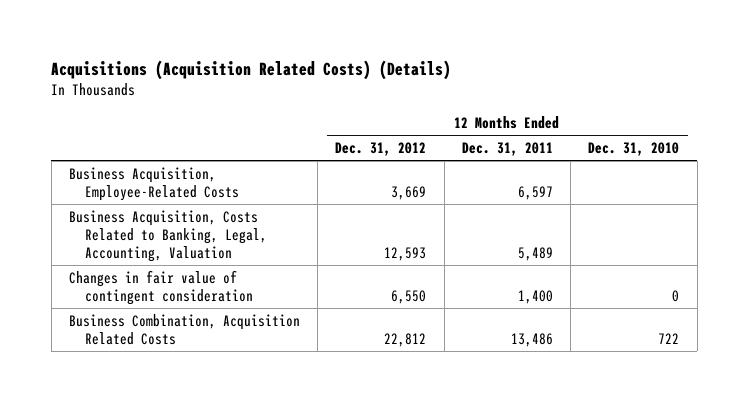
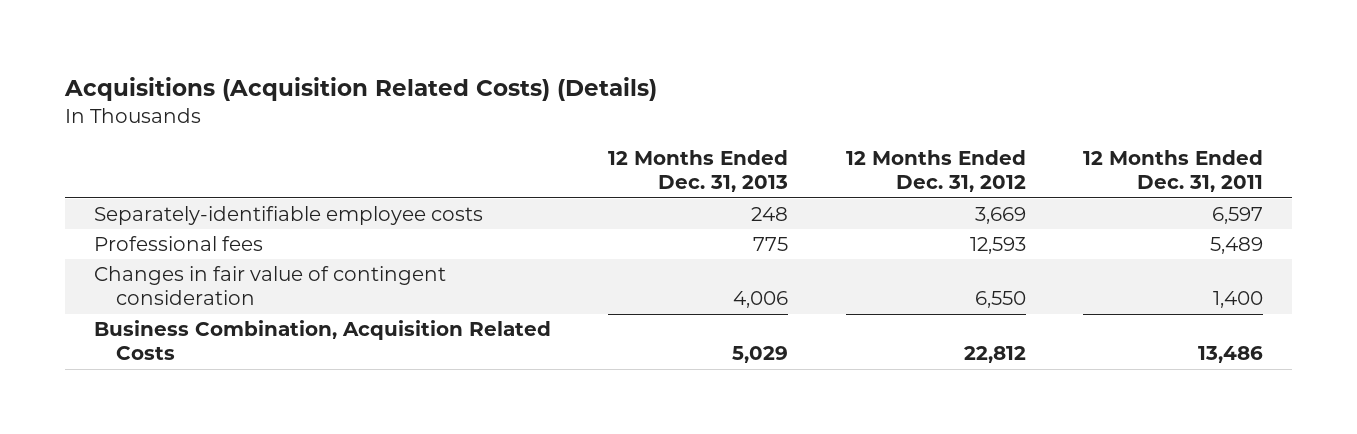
- | 12 Months Ended Dec. 31, 2012 | 12 Months Ended Dec. 31, 2011 | 12 Months Ended Dec. 31, 2010
+ | 12 Months Ended Dec. 31, 2013 | 12 Months Ended Dec. 31, 2012 | 12 Months Ended Dec. 31, 2011
- Business Acquisition, Employee-Related Costs | 3,669 | 6,597 |
- Business Acquisition, Costs Related to Banking, Legal, Accounting, Valuation | 12,593 | 5,489 |
+ Separately-identifiable employee costs | 248 | 3,669 | 6,597
+ Professional fees | 775 | 12,593 | 5,489

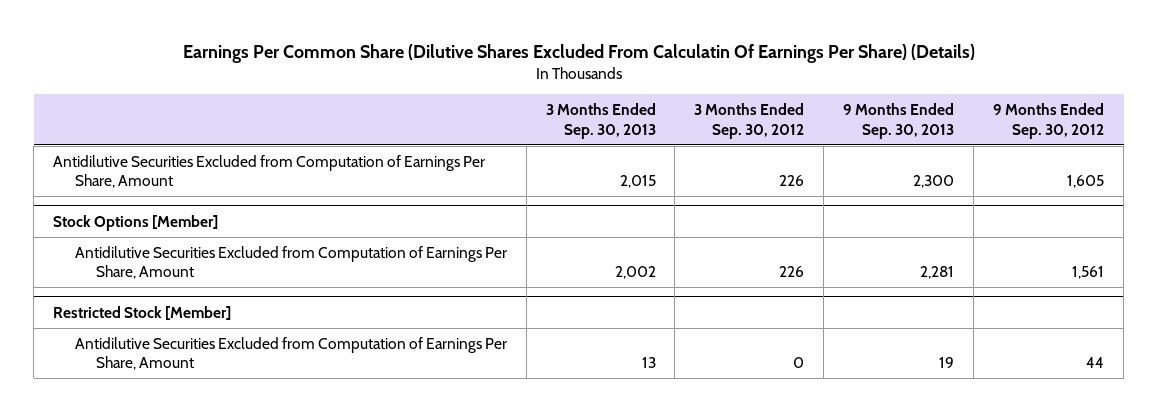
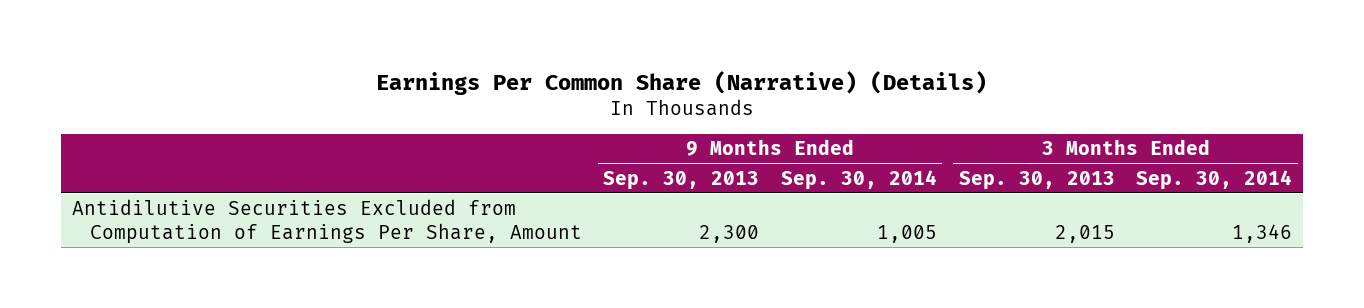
- Earnings Per Common Share (Dilutive Shares Excluded From Calculatin Of Earnings Per Share) (Details)
+ Earnings Per Common Share (Narrative) (Details)
- | 3 Months Ended Sep. 30, 2013 | 3 Months Ended Sep. 30, 2012 | 9 Months Ended Sep. 30, 2013 | 9 Months Ended Sep. 30, 2012
+ | 9 Months Ended Sep. 30, 2013 | 9 Months Ended Sep. 30, 2014 | 3 Months Ended Sep. 30, 2013 | 3 Months Ended Sep. 30, 2014
- Stock Options [Member]
- Antidilutive Securities Excluded from Computation of Earnings Per Share, Amount | 2,002 | 226 | 2,281 | 1,561
- Restricted Stock [Member]
- Antidilutive Securities Excluded from Computation of Earnings Per Share, Amount | 13 | 0 | 19 | 44

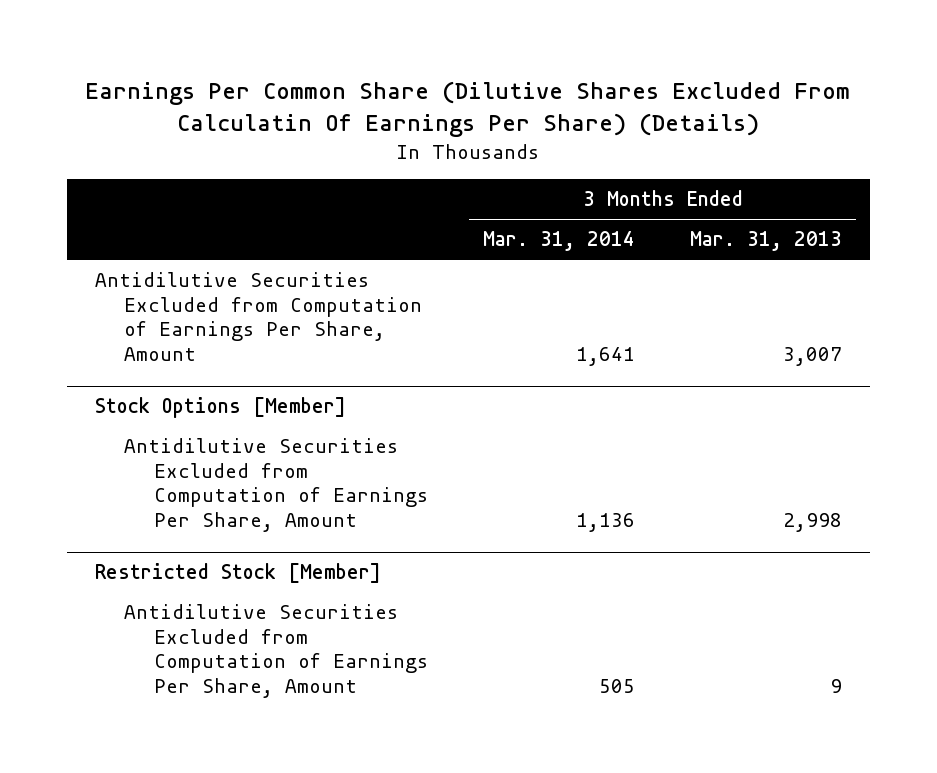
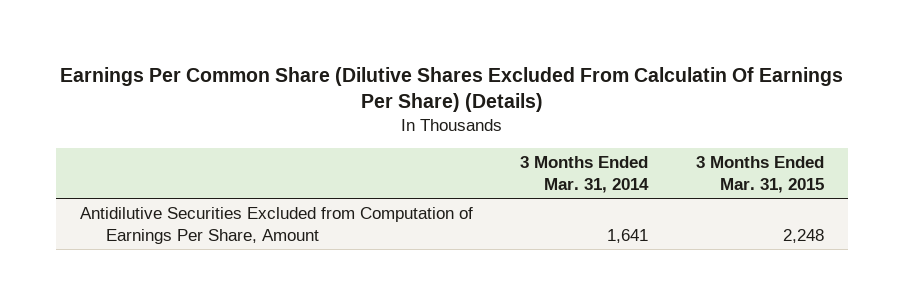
- | 3 Months Ended Mar. 31, 2014 | 3 Months Ended Mar. 31, 2013
+ | 3 Months Ended Mar. 31, 2014 | 3 Months Ended Mar. 31, 2015
- Stock Options [Member]
- Antidilutive Securities Excluded from Computation of Earnings Per Share, Amount | 1,136 | 2,998
- Restricted Stock [Member]
- Antidilutive Securities Excluded from Computation of Earnings Per Share, Amount | 505 | 9

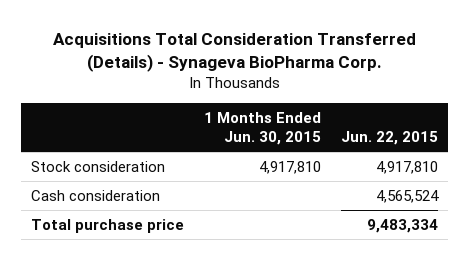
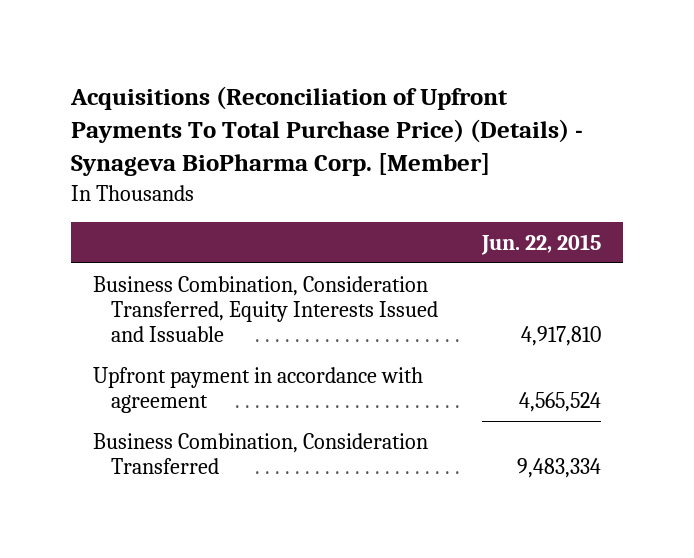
- Acquisitions Total Consideration Transferred (Details) - Synageva BioPharma Corp.
+ Acquisitions (Reconciliation of Upfront Payments To Total Purchase Price) (Details) - Synageva BioPharma Corp. [Member]
- | 1 Months Ended Jun. 30, 2015 | Jun. 22, 2015
+ | Jun. 22, 2015
- Stock consideration | 4,917,810 | 4,917,810
- Cash consideration | | 4,565,524
- Total purchase price | | 9,483,334
+ Business Combination, Consideration Transferred, Equity Interests Issued and Issuable | 4,917,810
+ Upfront payment in accordance with agreement | 4,565,524
+ Business Combination, Consideration Transferred | 9,483,334

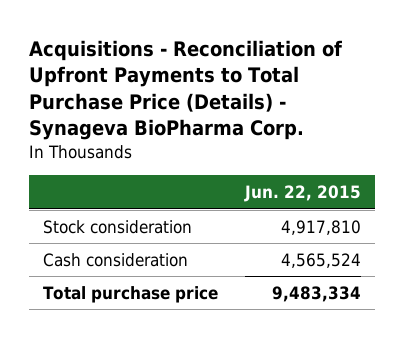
- Acquisitions (Reconciliation of Upfront Payments To Total Purchase Price) (Details) - Synageva BioPharma Corp. [Member]
+ Acquisitions - Reconciliation of Upfront Payments to Total Purchase Price (Details) - Synageva BioPharma Corp.
- Business Combination, Consideration Transferred, Equity Interests Issued and Issuable | 4,917,810
- Upfront payment in accordance with agreement | 4,565,524
- Business Combination, Consideration Transferred | 9,483,334
+ Stock consideration | 4,917,810
+ Cash consideration | 4,565,524
+ Total purchase price | 9,483,334

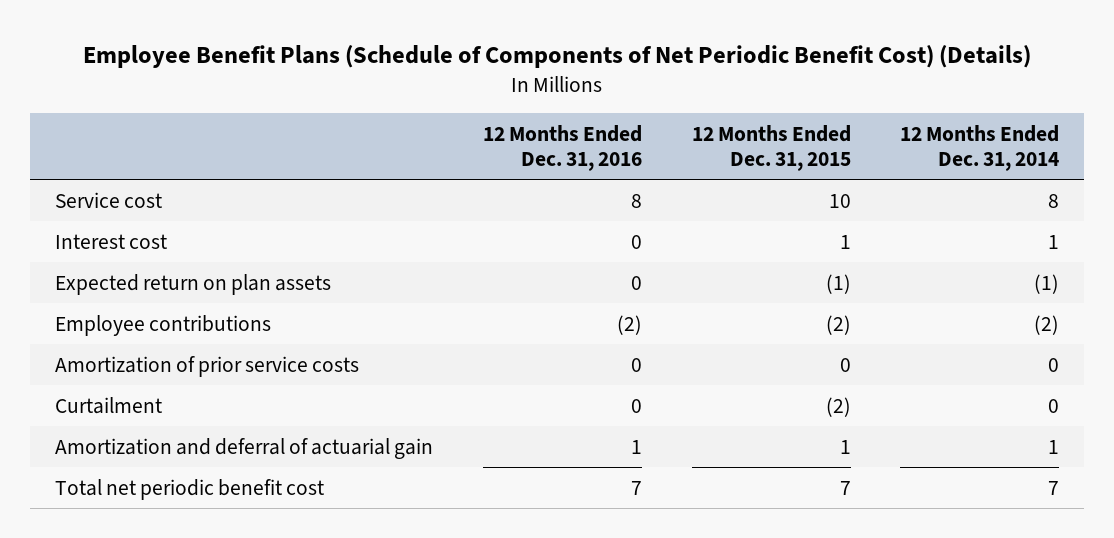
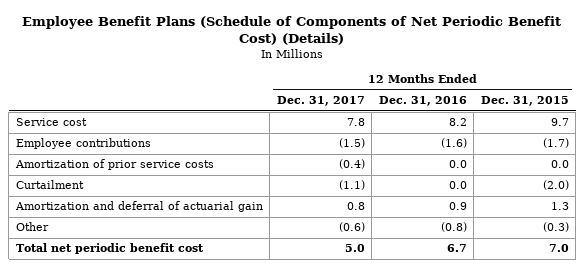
- | 12 Months Ended Dec. 31, 2016 | 12 Months Ended Dec. 31, 2015 | 12 Months Ended Dec. 31, 2014
+ | 12 Months Ended Dec. 31, 2017 | 12 Months Ended Dec. 31, 2016 | 12 Months Ended Dec. 31, 2015
- Service cost | 8 | 10 | 8
- Interest cost | 0 | 1 | 1
- Expected return on plan assets | 0 | (1) | (1)
- Employee contributions | (2) | (2) | (2)
- Amortization of prior service costs | 0 | 0 | 0
- Curtailment | 0 | (2) | 0
- Amortization and deferral of actuarial gain | 1 | 1 | 1
- Total net periodic benefit cost | 7 | 7 | 7
+ Service cost | 7.8 | 8.2 | 9.7
+ Employee contributions | (1.5) | (1.6) | (1.7)
+ Amortization of prior service costs | (0.4) | 0.0 | 0.0
+ Curtailment | (1.1) | 0.0 | (2.0)
+ Amortization and deferral of actuarial gain | 0.8 | 0.9 | 1.3
+ Other | (0.6) | (0.8) | (0.3)
+ Total net periodic benefit cost | 5.0 | 6.7 | 7.0

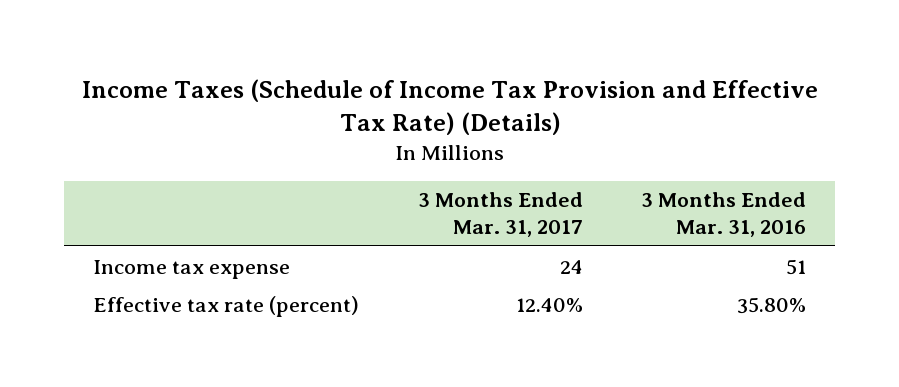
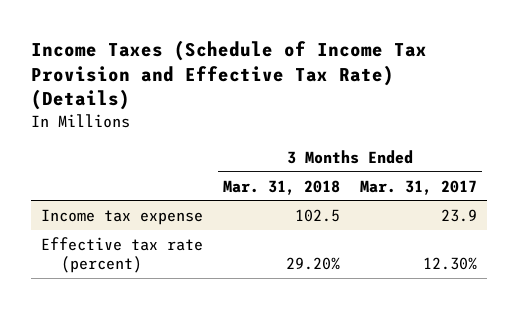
- | 3 Months Ended Mar. 31, 2017 | 3 Months Ended Mar. 31, 2016
+ | 3 Months Ended Mar. 31, 2018 | 3 Months Ended Mar. 31, 2017
- Income tax expense | 24 | 51
- Effective tax rate (percent) | 12.40% | 35.80%
+ Income tax expense | 102.5 | 23.9
+ Effective tax rate (percent) | 29.20% | 12.30%

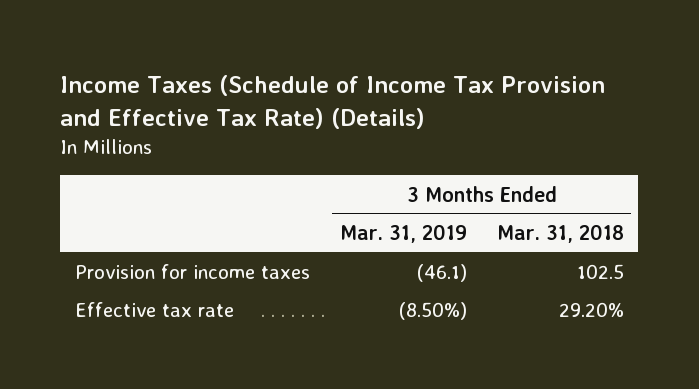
- | 3 Months Ended Mar. 31, 2018 | 3 Months Ended Mar. 31, 2017
+ | 3 Months Ended Mar. 31, 2019 | 3 Months Ended Mar. 31, 2018
- Income tax expense | 102.5 | 23.9
- Effective tax rate (percent) | 29.20% | 12.30%
+ Provision for income taxes | (46.1) | 102.5
+ Effective tax rate | (8.50%) | 29.20%

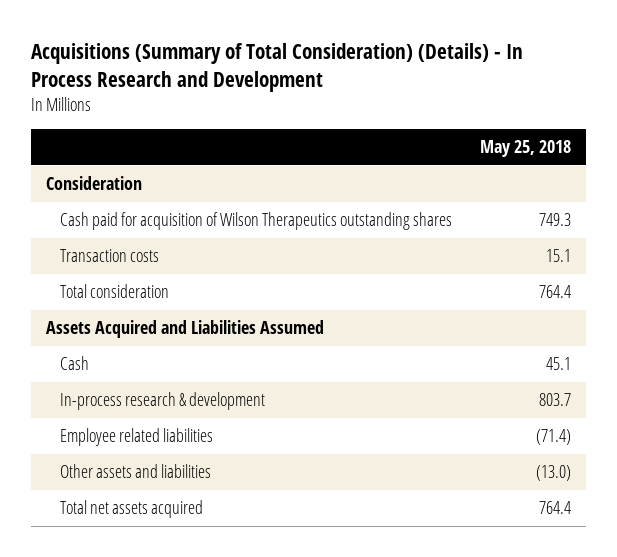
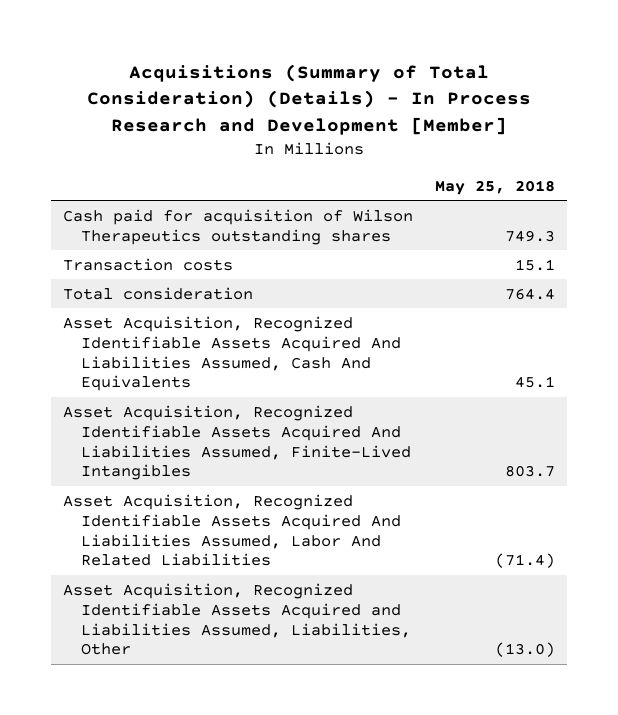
- Acquisitions (Summary of Total Consideration) (Details) - In Process Research and Development
+ Acquisitions (Summary of Total Consideration) (Details) - In Process Research and Development [Member]
- Consideration
- Assets Acquired and Liabilities Assumed
- Cash | 45.1
- In-process research & development | 803.7
- Employee related liabilities | (71.4)
- Other assets and liabilities | (13.0)
- Total net assets acquired | 764.4
+ Asset Acquisition, Recognized Identifiable Assets Acquired And Liabilities Assumed, Cash And Equivalents | 45.1
+ Asset Acquisition, Recognized Identifiable Assets Acquired And Liabilities Assumed, Finite-Lived Intangibles | 803.7
+ Asset Acquisition, Recognized Identifiable Assets Acquired And Liabilities Assumed, Labor And Related Liabilities | (71.4)
+ Asset Acquisition, Recognized Identifiable Assets Acquired and Liabilities Assumed, Liabilities, Other | (13.0)

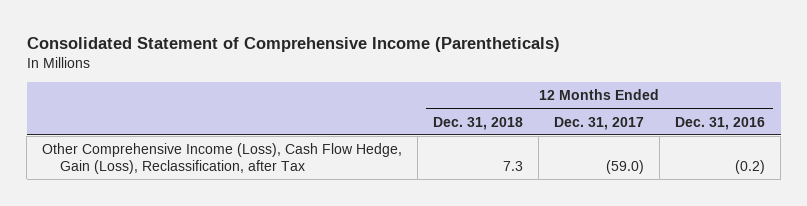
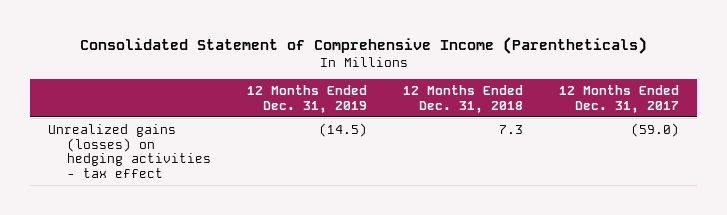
- | 12 Months Ended Dec. 31, 2018 | 12 Months Ended Dec. 31, 2017 | 12 Months Ended Dec. 31, 2016
+ | 12 Months Ended Dec. 31, 2019 | 12 Months Ended Dec. 31, 2018 | 12 Months Ended Dec. 31, 2017
- Other Comprehensive Income (Loss), Cash Flow Hedge, Gain (Loss), Reclassification, after Tax | 7.3 | (59.0) | (0.2)
+ Unrealized gains (losses) on hedging activities - tax effect | (14.5) | 7.3 | (59.0)

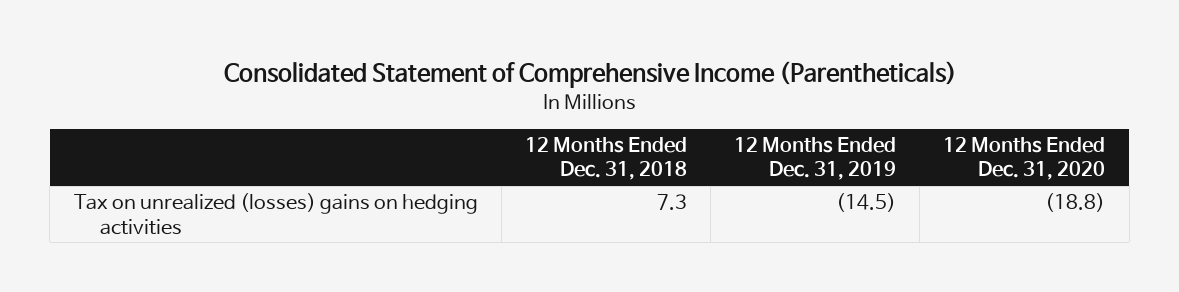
- | 12 Months Ended Dec. 31, 2019 | 12 Months Ended Dec. 31, 2018 | 12 Months Ended Dec. 31, 2017
+ | 12 Months Ended Dec. 31, 2018 | 12 Months Ended Dec. 31, 2019 | 12 Months Ended Dec. 31, 2020
- Unrealized gains (losses) on hedging activities - tax effect | (14.5) | 7.3 | (59.0)
+ Tax on unrealized (losses) gains on hedging activities | 7.3 | (14.5) | (18.8)

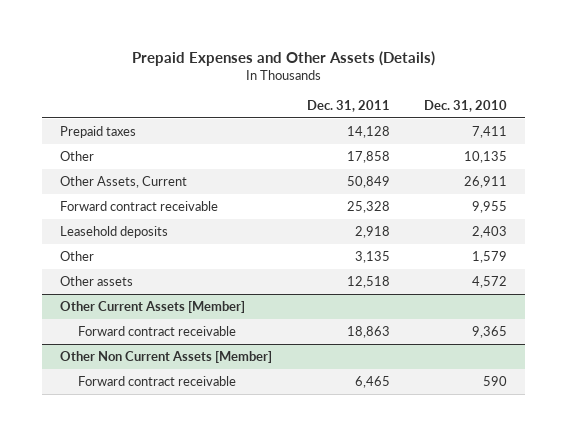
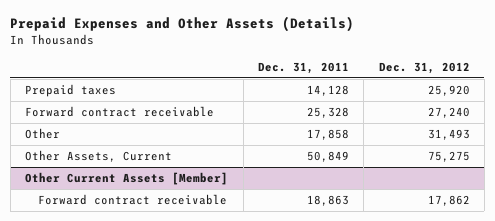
- | Dec. 31, 2011 | Dec. 31, 2010
+ | Dec. 31, 2011 | Dec. 31, 2012
moved up: Forward contract receivable | 25,328 | 27,240
- Leasehold deposits | 2,918 | 2,403
- Other | 3,135 | 1,579
- Other assets | 12,518 | 4,572
- Other Non Current Assets [Member]
- Forward contract receivable | 6,465 | 590

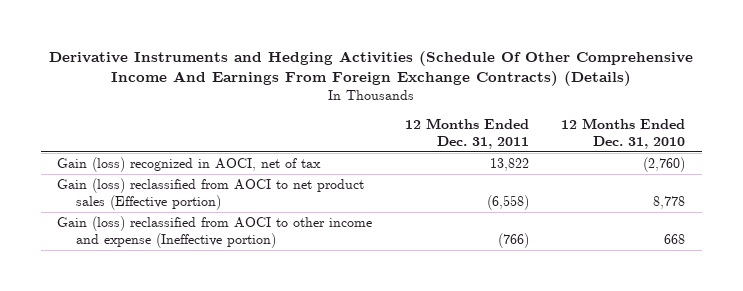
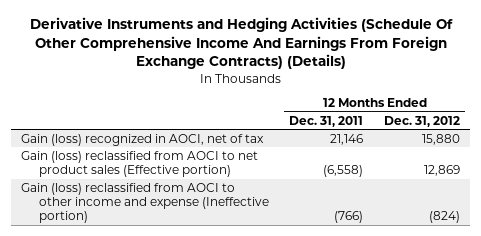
- | 12 Months Ended Dec. 31, 2011 | 12 Months Ended Dec. 31, 2010
+ | 12 Months Ended Dec. 31, 2011 | 12 Months Ended Dec. 31, 2012
- Gain (loss) recognized in AOCI, net of tax | 13,822 | (2,760)
+ Gain (loss) recognized in AOCI, net of tax | 21,146 | 15,880

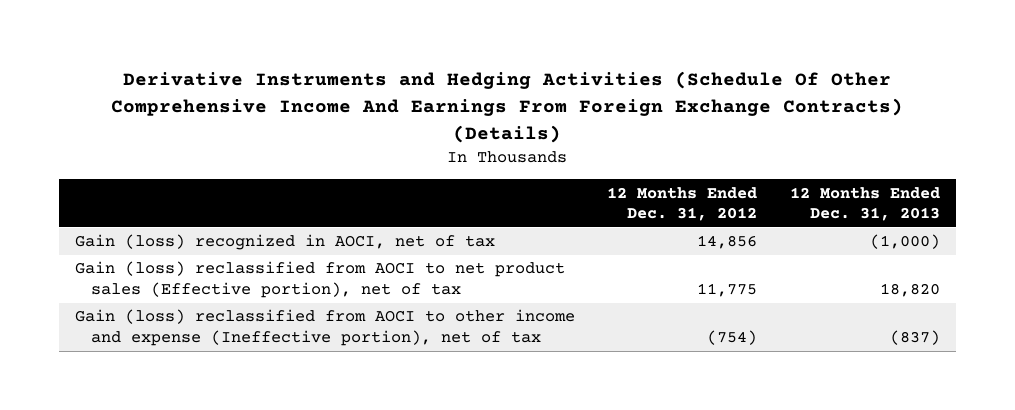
- | 12 Months Ended Dec. 31, 2011 | 12 Months Ended Dec. 31, 2012
+ | 12 Months Ended Dec. 31, 2012 | 12 Months Ended Dec. 31, 2013
- Gain (loss) recognized in AOCI, net of tax | 21,146 | 15,880
- Gain (loss) reclassified from AOCI to net product sales (Effective portion) | (6,558) | 12,869
- Gain (loss) reclassified from AOCI to other income and expense (Ineffective portion) | (766) | (824)
+ Gain (loss) recognized in AOCI, net of tax | 14,856 | (1,000)
+ Gain (loss) reclassified from AOCI to net product sales (Effective portion), net of tax | 11,775 | 18,820
+ Gain (loss) reclassified from AOCI to other income and expense (Ineffective portion), net of tax | (754) | (837)

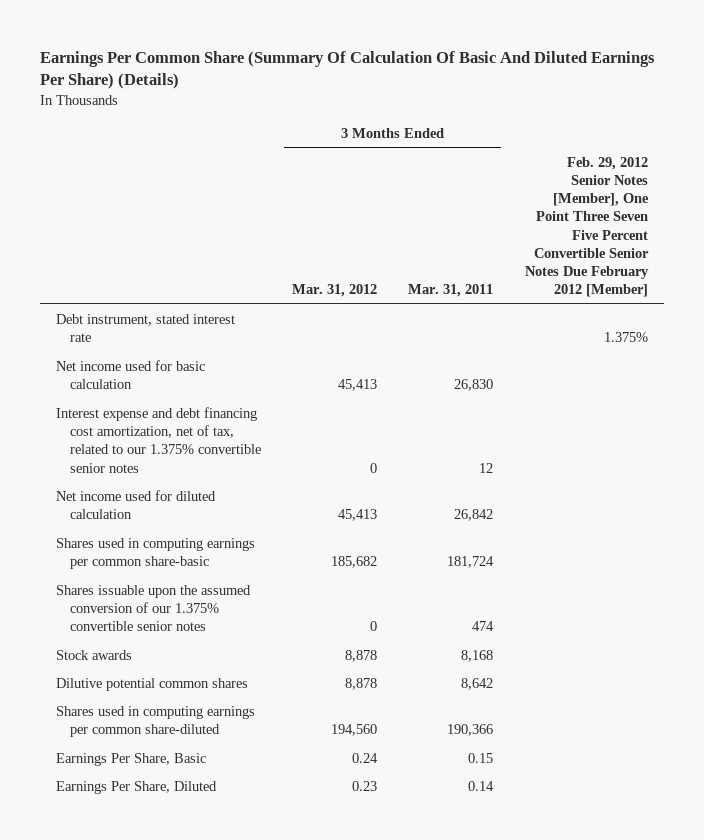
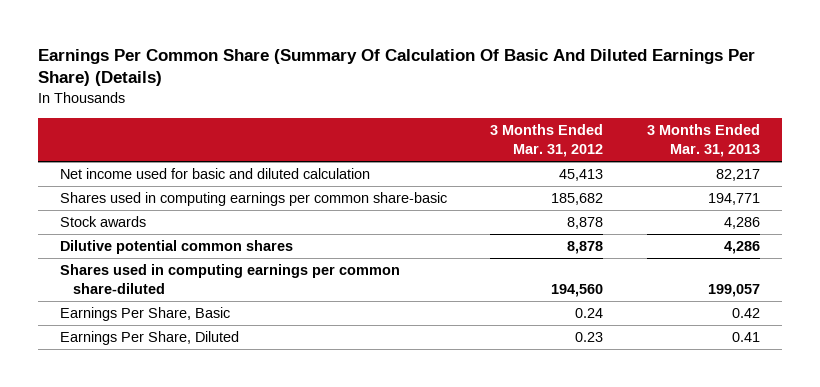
- | 3 Months Ended Mar. 31, 2012 | 3 Months Ended Mar. 31, 2011 | Feb. 29, 2012 Senior Notes [Member], One Point Three Seven Five Percent Convertible Senior Notes Due February 2012 [Member]
+ | 3 Months Ended Mar. 31, 2012 | 3 Months Ended Mar. 31, 2013
- Debt instrument, stated interest rate | | | 1.375%
- Net income used for basic calculation | 45,413 | 26,830 |
- Interest expense and debt financing cost amortization, net of tax, related to our 1.375% convertible senior notes | 0 | 12 |
- Net income used for diluted calculation | 45,413 | 26,842 |
+ Net income used for basic and diluted calculation | 45,413 | 82,217
- Shares issuable upon the assumed conversion of our 1.375% convertible senior notes | 0 | 474 |

